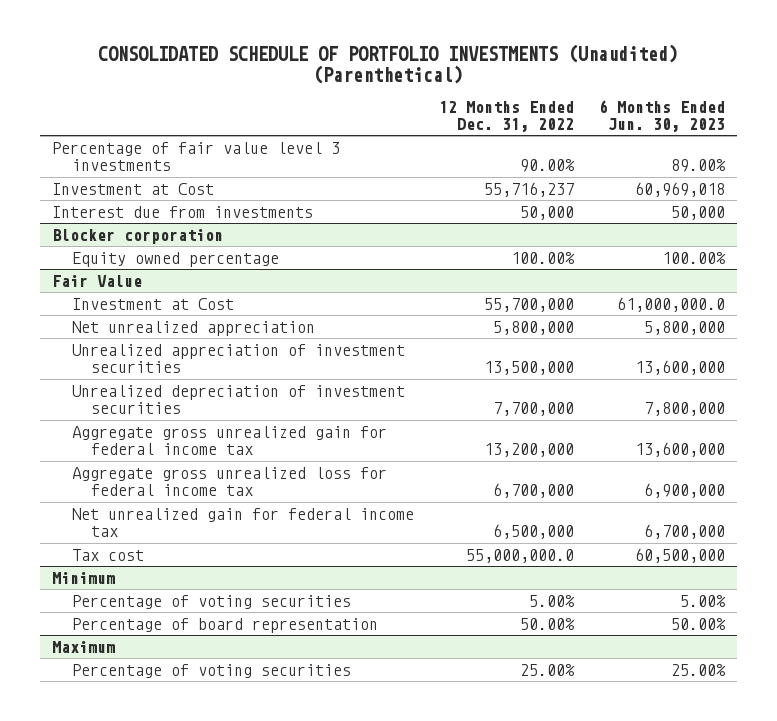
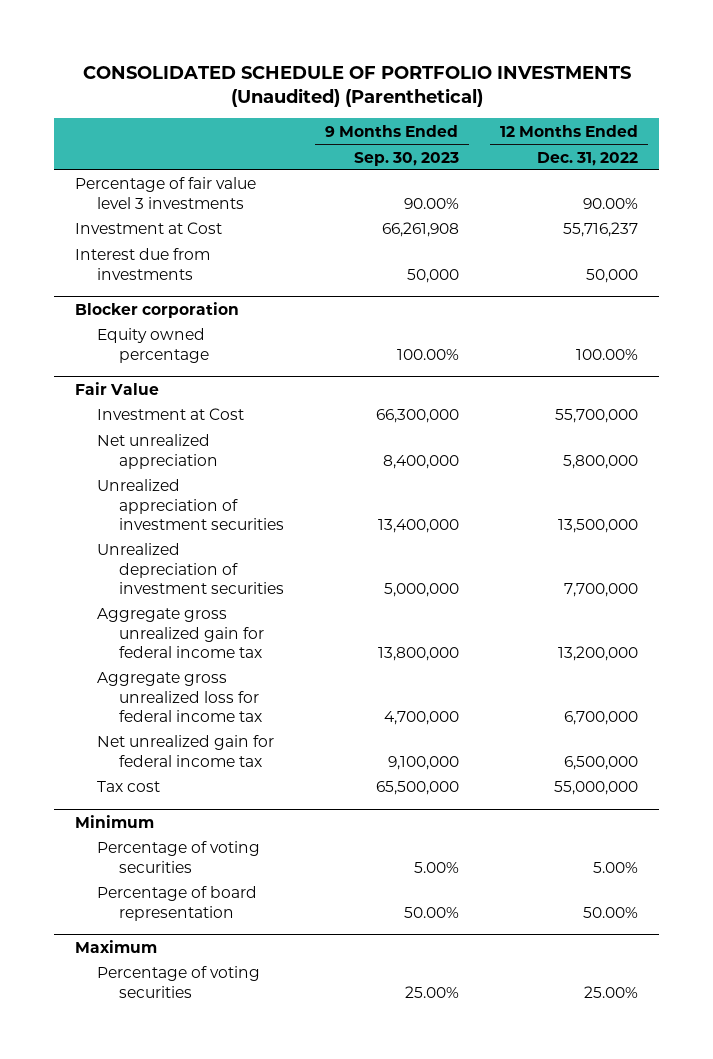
- | 12 Months Ended Dec. 31, 2022 | 6 Months Ended Jun. 30, 2023
+ | 9 Months Ended Sep. 30, 2023 | 12 Months Ended Dec. 31, 2022
@ Fair Value
- Tax cost | 55,000,000.0 | 60,500,000
+ Tax cost | 65,500,000 | 55,000,000

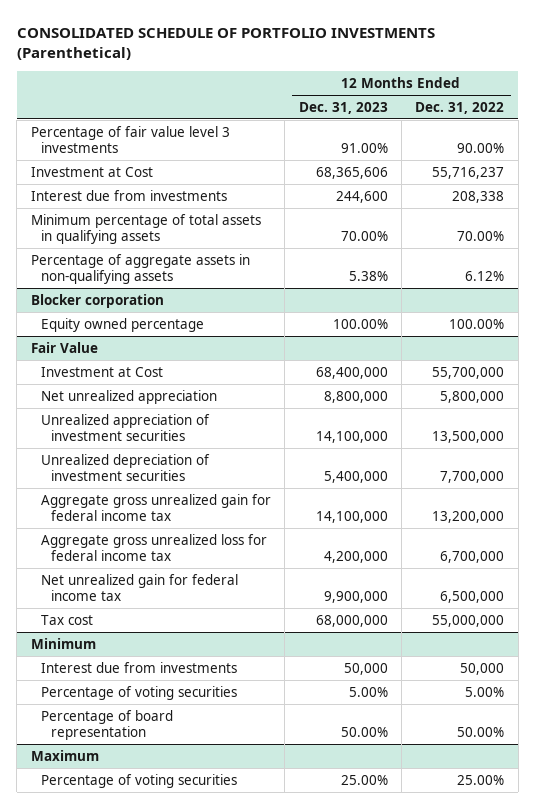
- CONSOLIDATED SCHEDULE OF PORTFOLIO INVESTMENTS (Unaudited) (Parenthetical)
+ CONSOLIDATED SCHEDULE OF PORTFOLIO INVESTMENTS (Parenthetical)
- | 9 Months Ended Sep. 30, 2023 | 12 Months Ended Dec. 31, 2022
+ | 12 Months Ended Dec. 31, 2023 | 12 Months Ended Dec. 31, 2022
- Interest due from investments | 50,000 | 50,000
+ Interest due from investments | 244,600 | 208,338
+ Minimum percentage of total assets in qualifying assets | 70.00% | 70.00%
+ Percentage of aggregate assets in non-qualifying assets | 5.38% | 6.12%
@ Minimum
+ Interest due from investments | 50,000 | 50,000

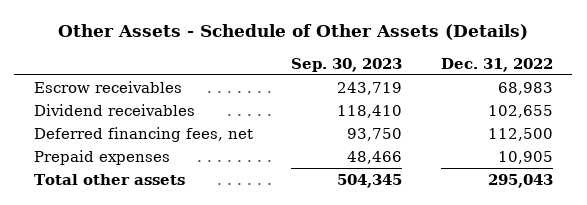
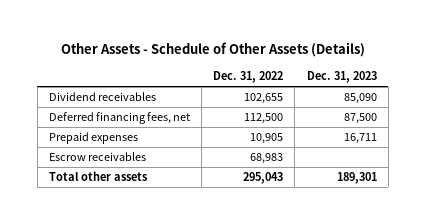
- | Sep. 30, 2023 | Dec. 31, 2022
+ | Dec. 31, 2022 | Dec. 31, 2023
moved down: Escrow receivables | 68,983 |

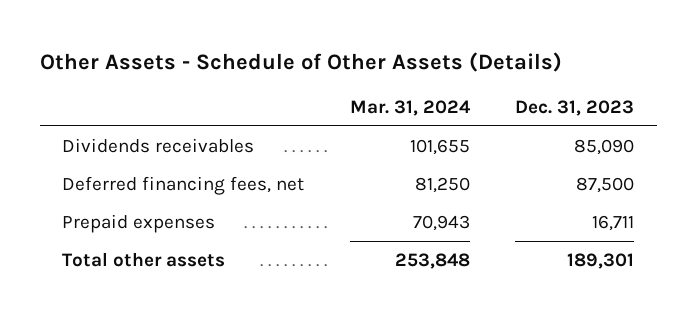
- | Dec. 31, 2022 | Dec. 31, 2023
+ | Mar. 31, 2024 | Dec. 31, 2023
- Dividend receivables | 102,655 | 85,090
+ Dividends receivables | 101,655 | 85,090
- Escrow receivables | 68,983 |

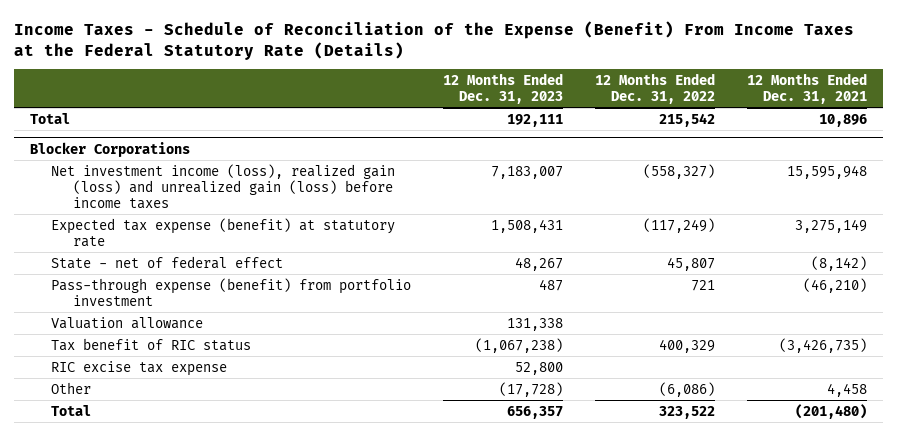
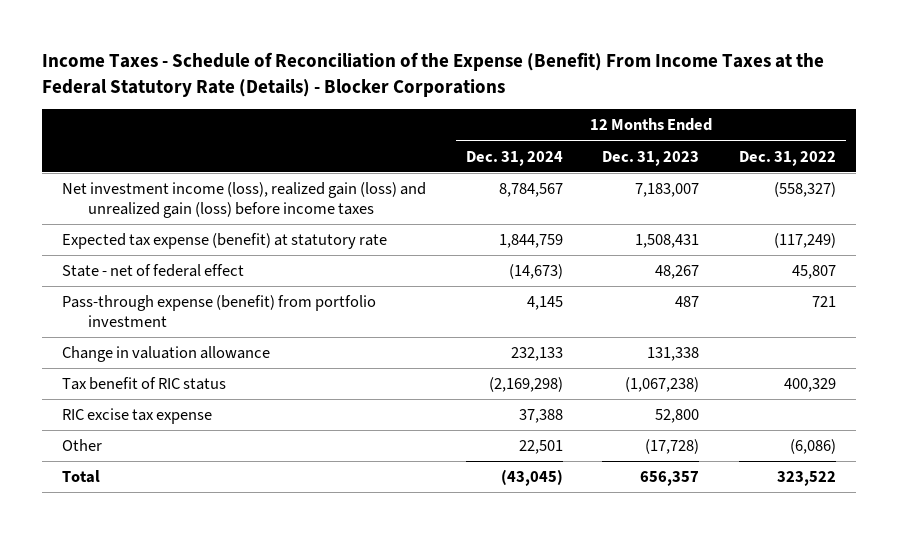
- Income Taxes - Schedule of Reconciliation of the Expense (Benefit) From Income Taxes at the Federal Statutory Rate (Details)
+ Income Taxes - Schedule of Reconciliation of the Expense (Benefit) From Income Taxes at the Federal Statutory Rate (Details) - Blocker Corporations
- | 12 Months Ended Dec. 31, 2023 | 12 Months Ended Dec. 31, 2022 | 12 Months Ended Dec. 31, 2021
+ | 12 Months Ended Dec. 31, 2024 | 12 Months Ended Dec. 31, 2023 | 12 Months Ended Dec. 31, 2022
- Total | 192,111 | 215,542 | 10,896
- Blocker Corporations
- Valuation allowance | 131,338 | |
+ Change in valuation allowance | 232,133 | 131,338 |

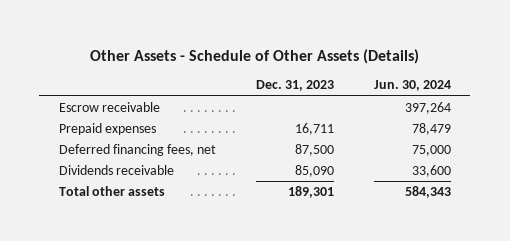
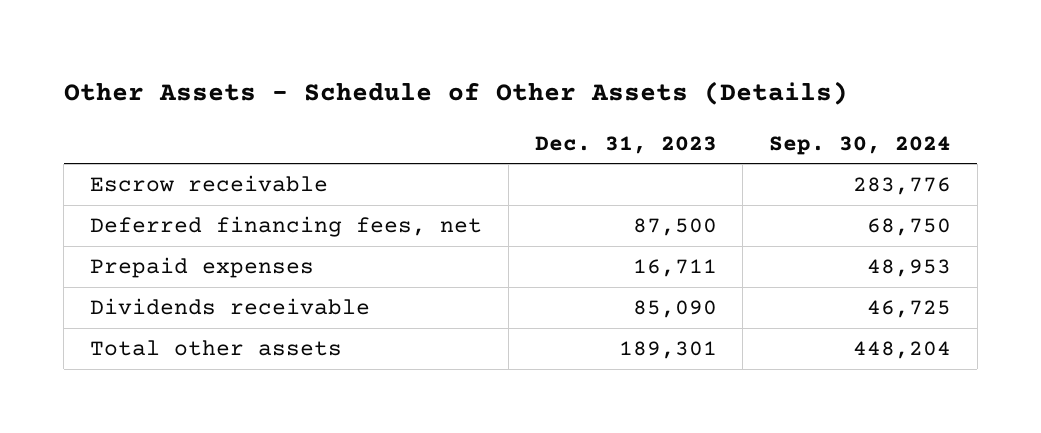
- | Dec. 31, 2023 | Jun. 30, 2024
+ | Dec. 31, 2023 | Sep. 30, 2024
moved down: Prepaid expenses | 16,711 | 48,953

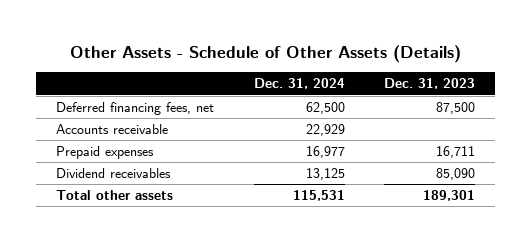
- | Dec. 31, 2023 | Sep. 30, 2024
+ | Dec. 31, 2024 | Dec. 31, 2023
- Escrow receivable | | 283,776
+ Accounts receivable | 22,929 |
- Dividends receivable | 85,090 | 46,725
+ Dividend receivables | 13,125 | 85,090

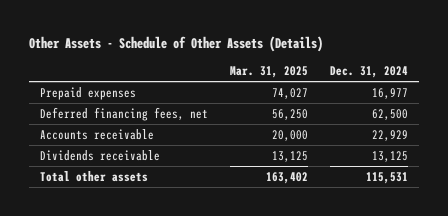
- | Dec. 31, 2024 | Dec. 31, 2023
+ | Mar. 31, 2025 | Dec. 31, 2024
moved up: Prepaid expenses | 74,027 | 16,977
- Dividend receivables | 13,125 | 85,090
+ Dividends receivable | 13,125 | 13,125

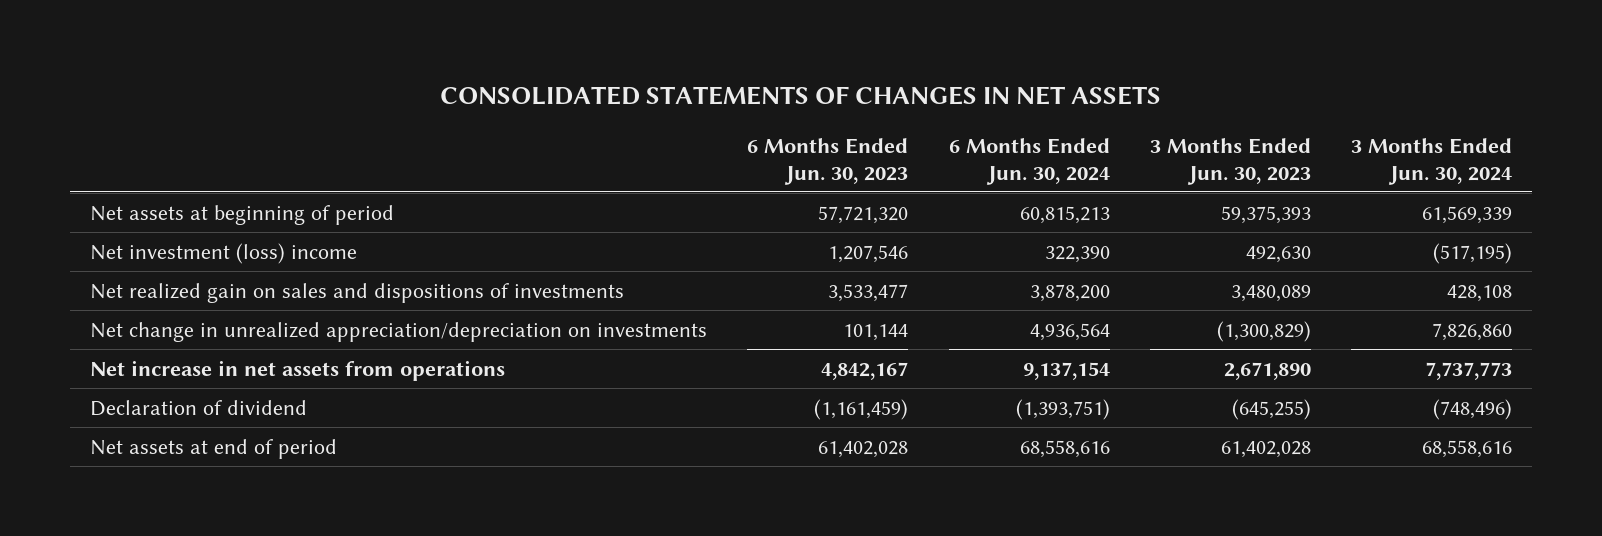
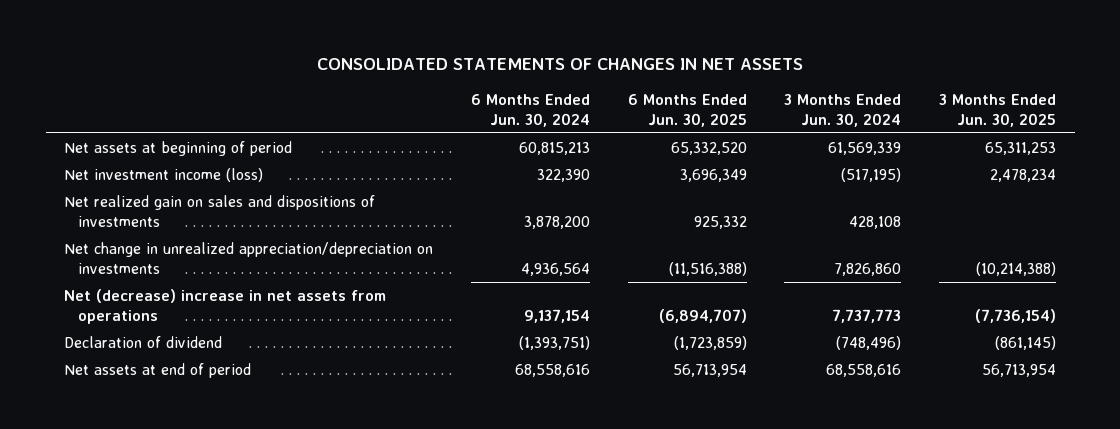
- | 6 Months Ended Jun. 30, 2023 | 6 Months Ended Jun. 30, 2024 | 3 Months Ended Jun. 30, 2023 | 3 Months Ended Jun. 30, 2024
+ | 6 Months Ended Jun. 30, 2024 | 6 Months Ended Jun. 30, 2025 | 3 Months Ended Jun. 30, 2024 | 3 Months Ended Jun. 30, 2025
- Net investment (loss) income | 1,207,546 | 322,390 | 492,630 | (517,195)
+ Net investment income (loss) | 322,390 | 3,696,349 | (517,195) | 2,478,234
- Net increase in net assets from operations | 4,842,167 | 9,137,154 | 2,671,890 | 7,737,773
+ Net (decrease) increase in net assets from operations | 9,137,154 | (6,894,707) | 7,737,773 | (7,736,154)

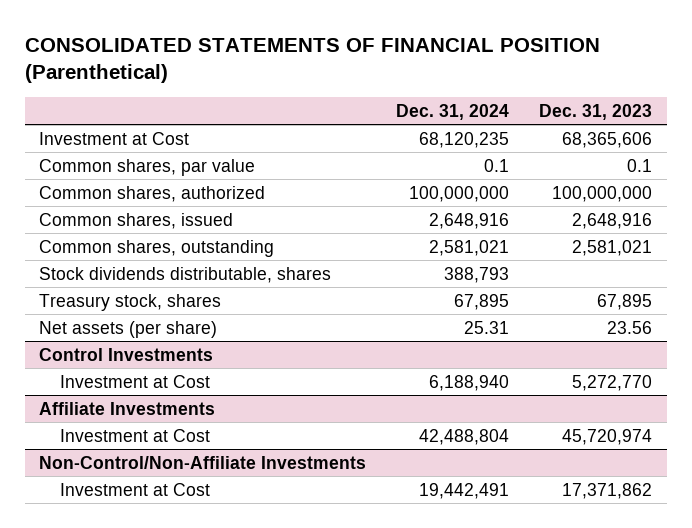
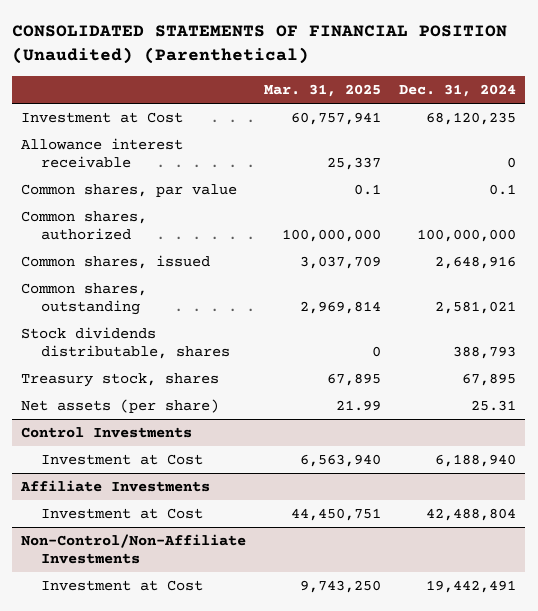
- CONSOLIDATED STATEMENTS OF FINANCIAL POSITION (Parenthetical)
+ CONSOLIDATED STATEMENTS OF FINANCIAL POSITION (Unaudited) (Parenthetical)
- | Dec. 31, 2024 | Dec. 31, 2023
+ | Mar. 31, 2025 | Dec. 31, 2024
+ Allowance interest receivable | 25,337 | 0

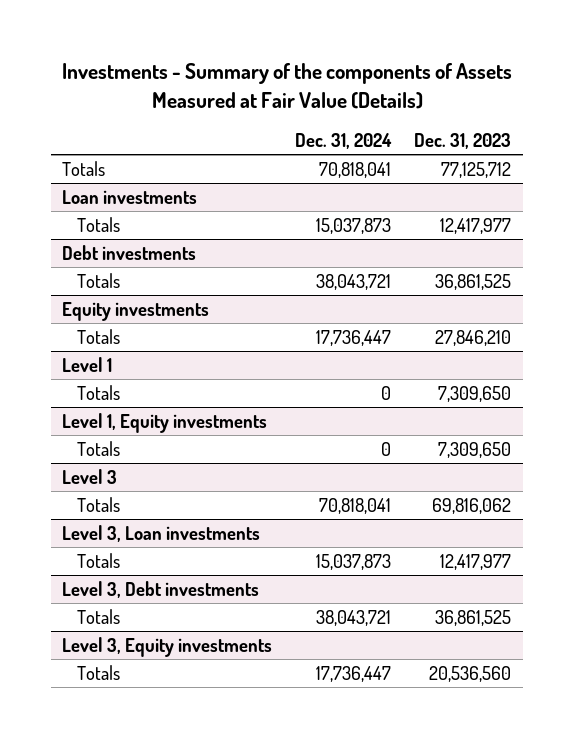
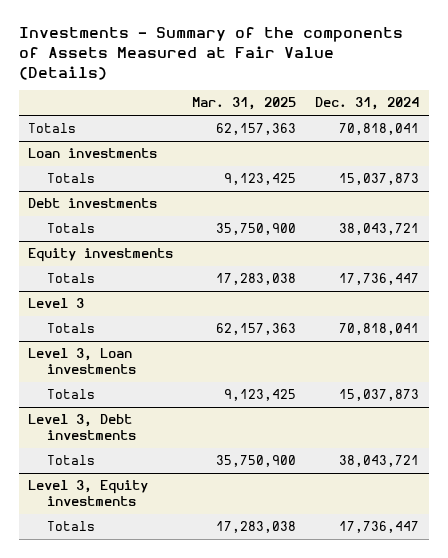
- | Dec. 31, 2024 | Dec. 31, 2023
+ | Mar. 31, 2025 | Dec. 31, 2024
- Level 1
- Totals | 0 | 7,309,650
- Level 1, Equity investments
- Totals | 0 | 7,309,650

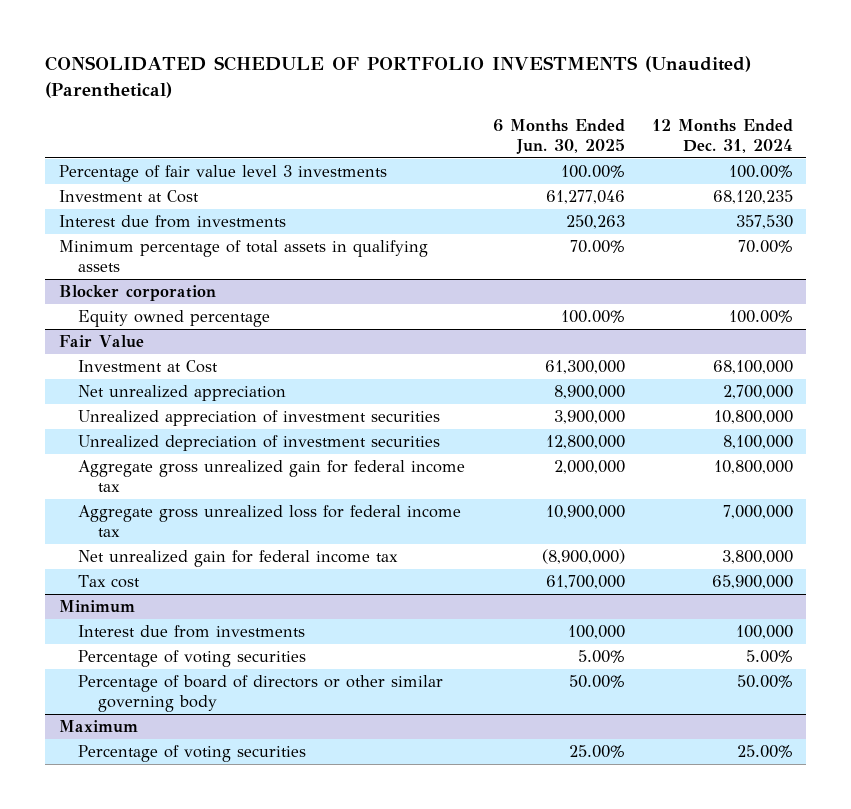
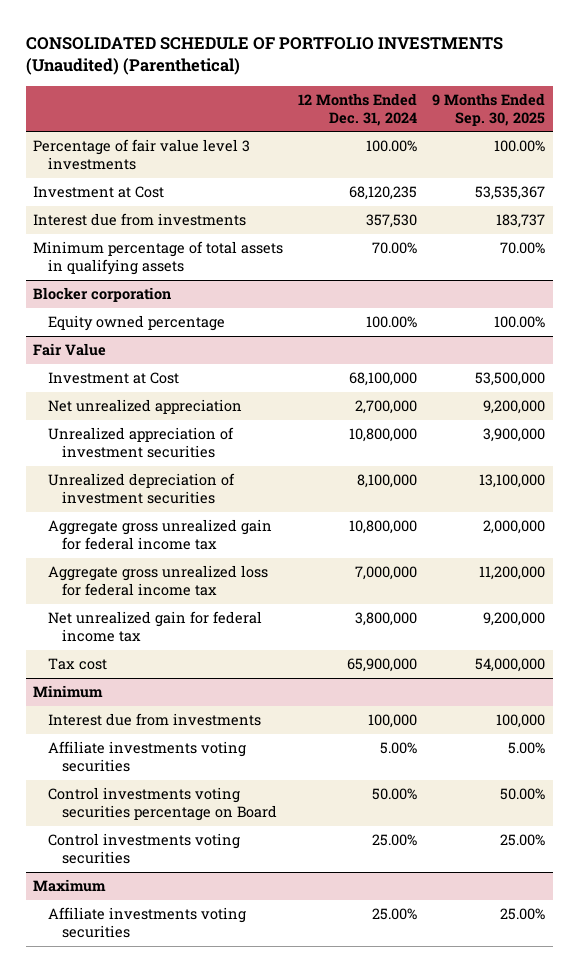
- | 6 Months Ended Jun. 30, 2025 | 12 Months Ended Dec. 31, 2024
+ | 12 Months Ended Dec. 31, 2024 | 9 Months Ended Sep. 30, 2025
@ Minimum
- Percentage of voting securities | 5.00% | 5.00%
- Percentage of board of directors or other similar governing body | 50.00% | 50.00%
+ Affiliate investments voting securities | 5.00% | 5.00%
+ Control investments voting securities percentage on Board | 50.00% | 50.00%
+ Control investments voting securities | 25.00% | 25.00%
@ Maximum
- Percentage of voting securities | 25.00% | 25.00%
+ Affiliate investments voting securities | 25.00% | 25.00%

